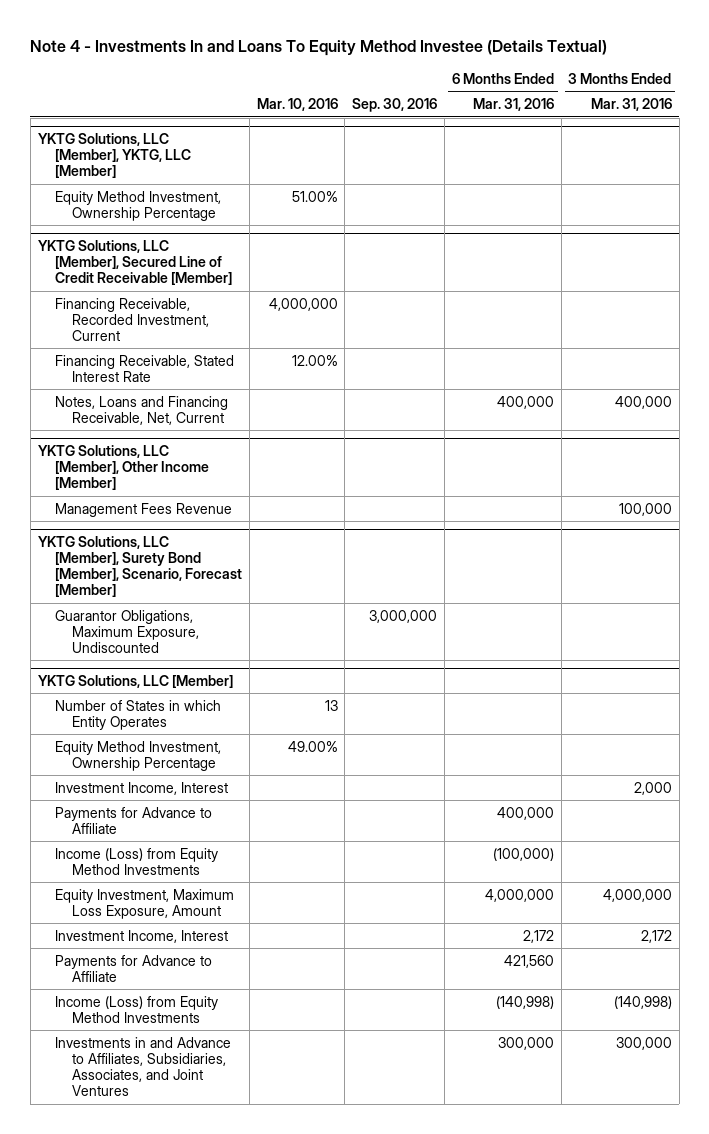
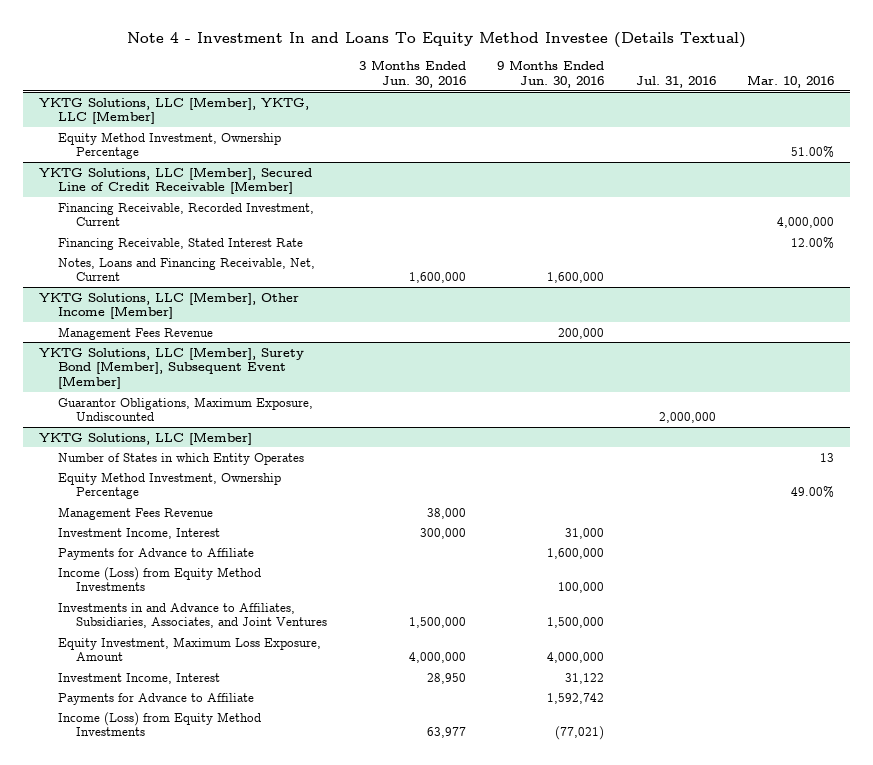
- Note 4 - Investments In and Loans To Equity Method Investee (Details Textual)
+ Note 4 - Investment In and Loans To Equity Method Investee (Details Textual)
- | Mar. 10, 2016 | Sep. 30, 2016 | 6 Months Ended Mar. 31, 2016 | 3 Months Ended Mar. 31, 2016
+ | 3 Months Ended Jun. 30, 2016 | 9 Months Ended Jun. 30, 2016 | Jul. 31, 2016 | Mar. 10, 2016
- YKTG Solutions, LLC [Member], Surety Bond [Member], Scenario, Forecast [Member]
+ YKTG Solutions, LLC [Member], Surety Bond [Member], Subsequent Event [Member]
@ YKTG Solutions, LLC [Member]
+ Management Fees Revenue | 38,000 | | |
moved up: Investments in and Advance to Affiliates, Subsidiaries, Associates, and Joint Ventures | 1,500,000 | 1,500,000 | |

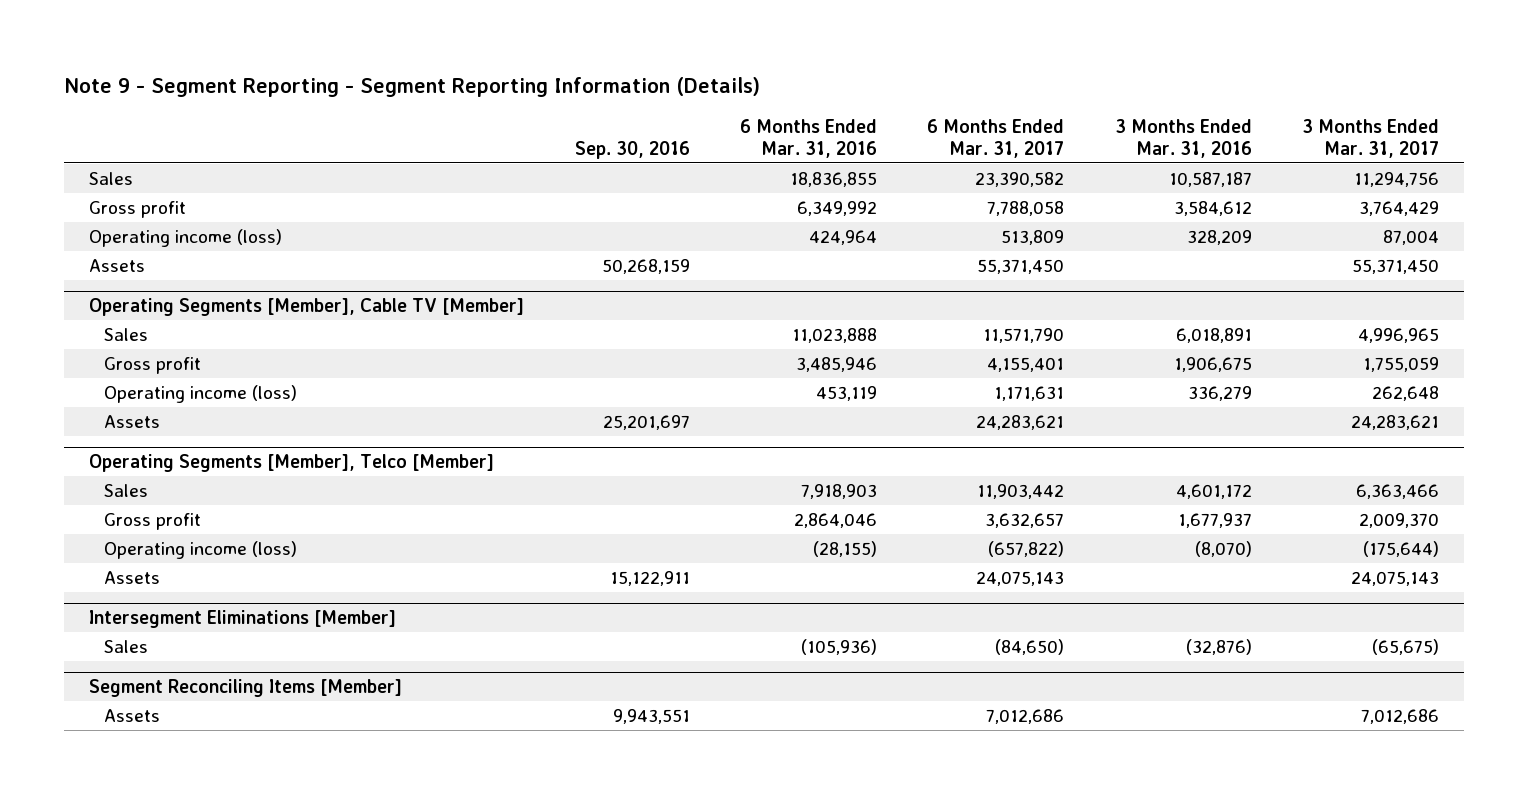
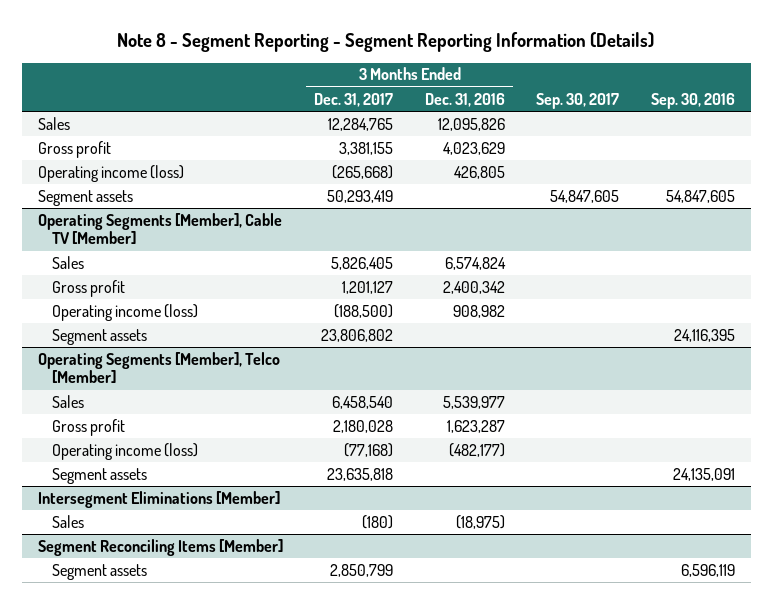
- Note 9 - Segment Reporting - Segment Reporting Information (Details)
+ Note 8 - Segment Reporting - Segment Reporting Information (Details)
- | Sep. 30, 2016 | 6 Months Ended Mar. 31, 2016 | 6 Months Ended Mar. 31, 2017 | 3 Months Ended Mar. 31, 2016 | 3 Months Ended Mar. 31, 2017
+ | 3 Months Ended Dec. 31, 2017 | 3 Months Ended Dec. 31, 2016 | Sep. 30, 2017 | Sep. 30, 2016
- Assets | 50,268,159 | | 55,371,450 | | 55,371,450
+ Segment assets | 50,293,419 | | 54,847,605 | 54,847,605
@ Operating Segments [Member], Cable TV [Member]
- Assets | 25,201,697 | | 24,283,621 | | 24,283,621
+ Segment assets | 23,806,802 | | | 24,116,395
@ Operating Segments [Member], Telco [Member]
- Assets | 15,122,911 | | 24,075,143 | | 24,075,143
+ Segment assets | 23,635,818 | | | 24,135,091
@ Segment Reconciling Items [Member]
- Assets | 9,943,551 | | 7,012,686 | | 7,012,686
+ Segment assets | 2,850,799 | | | 6,596,119

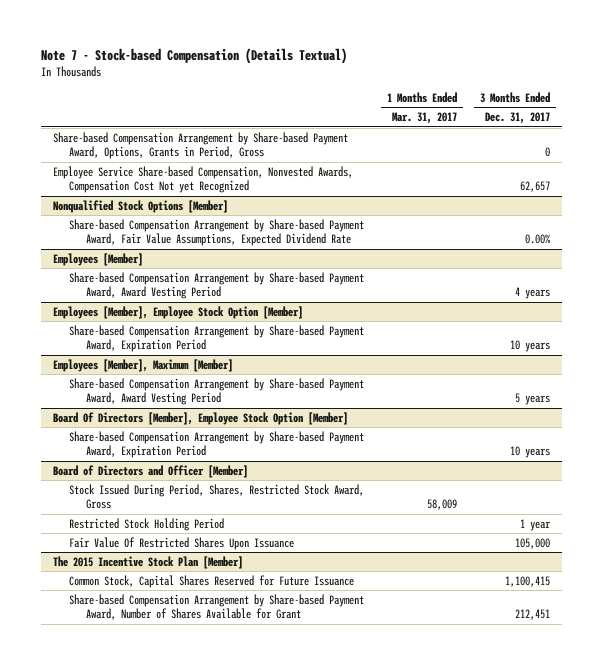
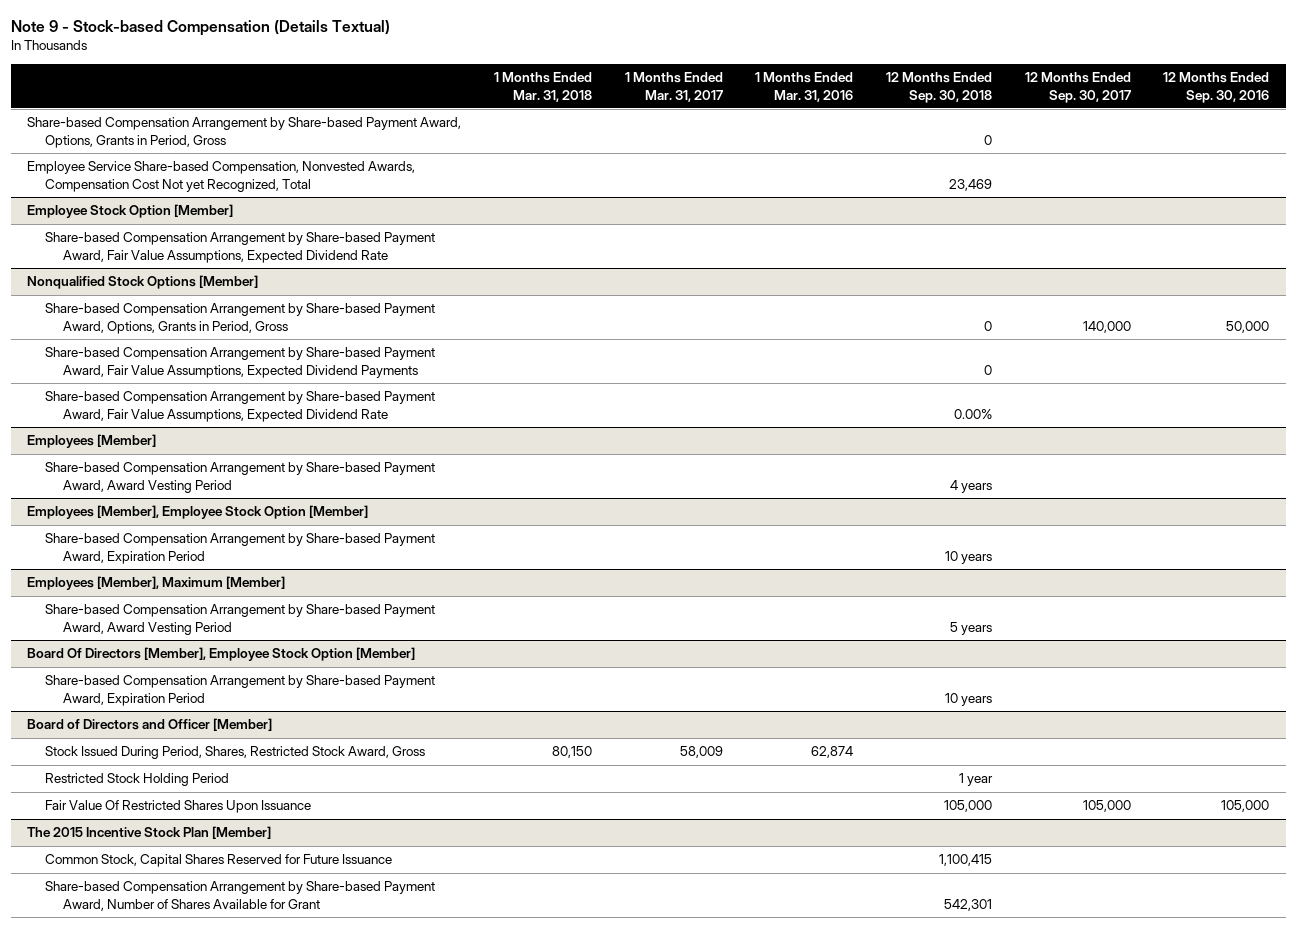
- Note 7 - Stock-based Compensation (Details Textual)
+ Note 9 - Stock-based Compensation (Details Textual)
- | 1 Months Ended Mar. 31, 2017 | 3 Months Ended Dec. 31, 2017
+ | 1 Months Ended Mar. 31, 2018 | 1 Months Ended Mar. 31, 2017 | 1 Months Ended Mar. 31, 2016 | 12 Months Ended Sep. 30, 2018 | 12 Months Ended Sep. 30, 2017 | 12 Months Ended Sep. 30, 2016
- Employee Service Share-based Compensation, Nonvested Awards, Compensation Cost Not yet Recognized | | 62,657
+ Employee Service Share-based Compensation, Nonvested Awards, Compensation Cost Not yet Recognized, Total | | | | 23,469 | |
+ Employee Stock Option [Member]
+ Share-based Compensation Arrangement by Share-based Payment Award, Fair Value Assumptions, Expected Dividend Rate
@ Nonqualified Stock Options [Member]
+ Share-based Compensation Arrangement by Share-based Payment Award, Options, Grants in Period, Gross | | | | 0 | 140,000 | 50,000
+ Share-based Compensation Arrangement by Share-based Payment Award, Fair Value Assumptions, Expected Dividend Payments | | | | 0 | |

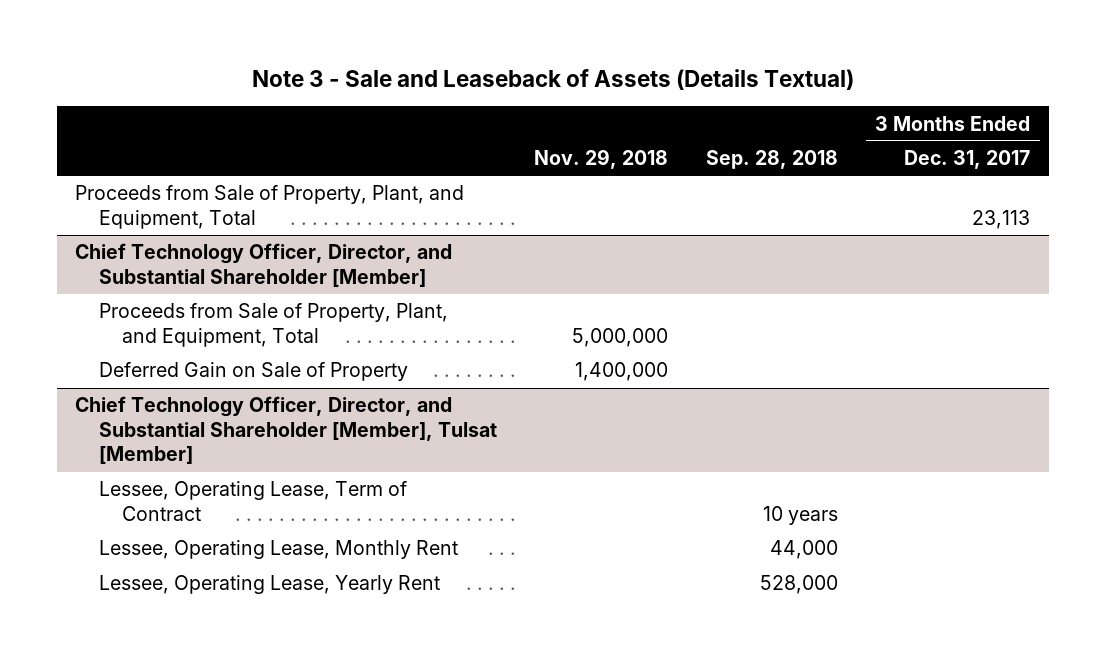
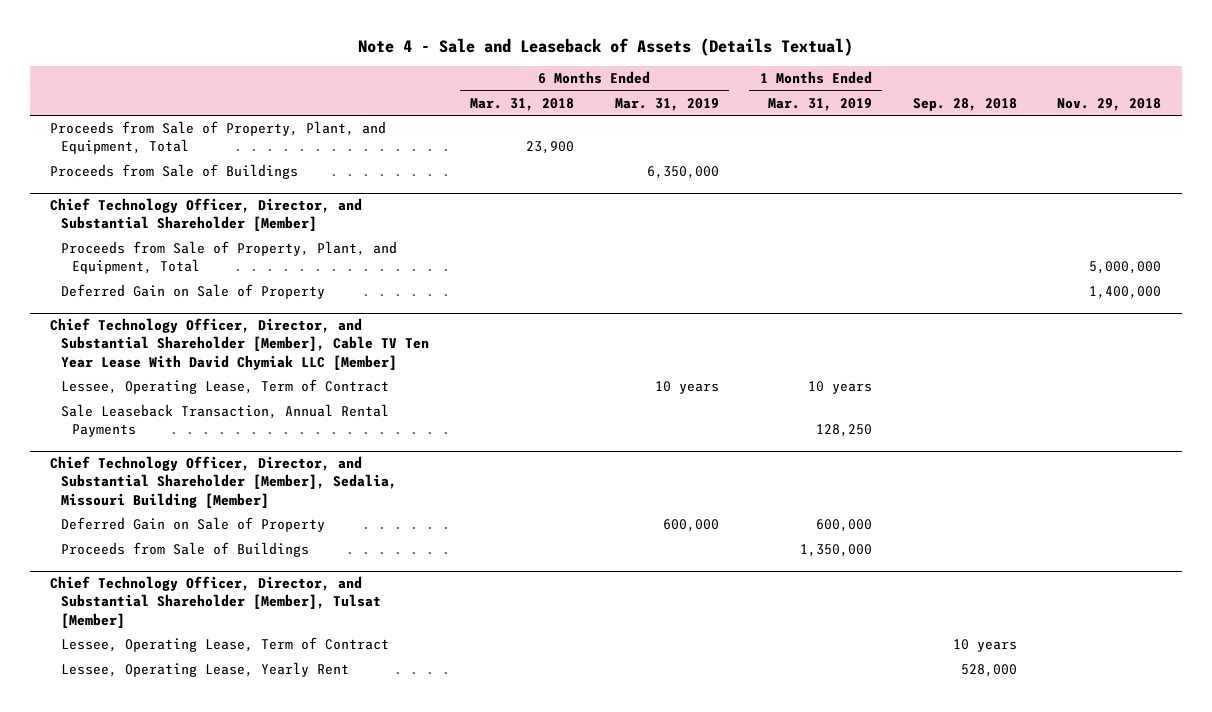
- Note 3 - Sale and Leaseback of Assets (Details Textual)
+ Note 4 - Sale and Leaseback of Assets (Details Textual)
- | Nov. 29, 2018 | Sep. 28, 2018 | 3 Months Ended Dec. 31, 2017
+ | 6 Months Ended Mar. 31, 2018 | 6 Months Ended Mar. 31, 2019 | 1 Months Ended Mar. 31, 2019 | Sep. 28, 2018 | Nov. 29, 2018
+ Proceeds from Sale of Buildings | | 6,350,000 | | |
+ Chief Technology Officer, Director, and Substantial Shareholder [Member], Cable TV Ten Year Lease With David Chymiak LLC [Member]
+ Lessee, Operating Lease, Term of Contract | | 10 years | 10 years | |
+ Sale Leaseback Transaction, Annual Rental Payments | | | 128,250 | |
+ Chief Technology Officer, Director, and Substantial Shareholder [Member], Sedalia, Missouri Building [Member]
+ Deferred Gain on Sale of Property | | 600,000 | 600,000 | |
+ Proceeds from Sale of Buildings | | | 1,350,000 | |
@ Chief Technology Officer, Director, and Substantial Shareholder [Member], Tulsat [Member]
- Lessee, Operating Lease, Monthly Rent | | 44,000 |

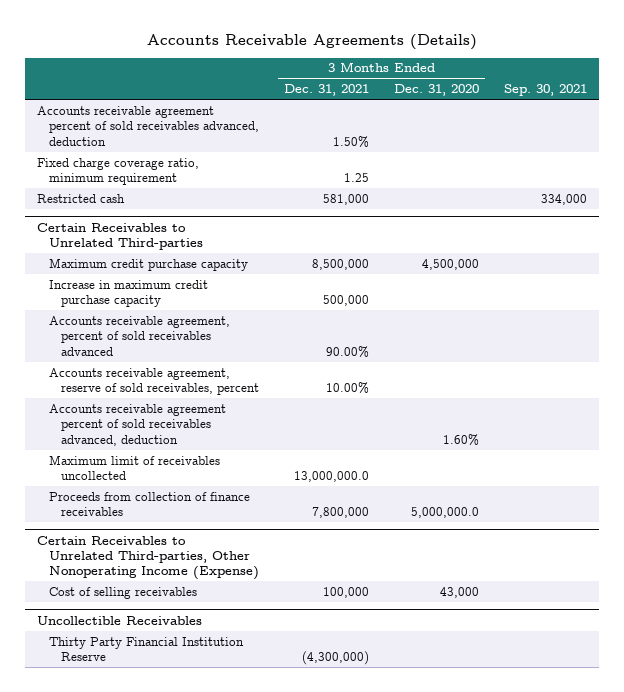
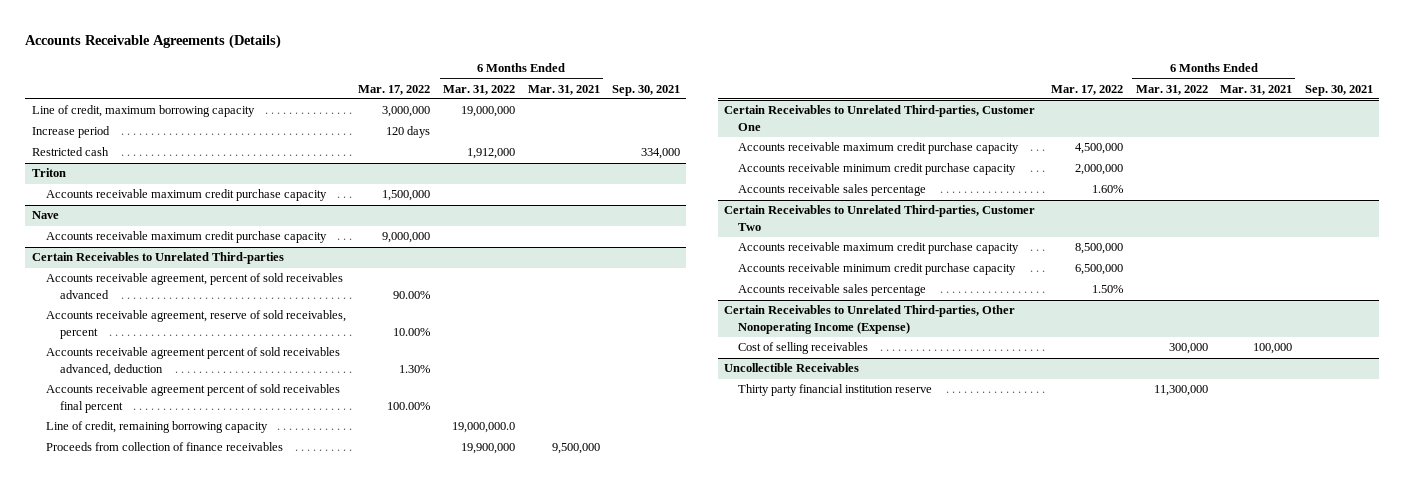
- | 3 Months Ended Dec. 31, 2021 | 3 Months Ended Dec. 31, 2020 | Sep. 30, 2021
+ | Mar. 17, 2022 | 6 Months Ended Mar. 31, 2022 | 6 Months Ended Mar. 31, 2021 | Sep. 30, 2021
- Accounts receivable agreement percent of sold receivables advanced, deduction | 1.50% | |
- Fixed charge coverage ratio, minimum requirement | 1.25 | |
+ Line of credit, maximum borrowing capacity | 3,000,000 | 19,000,000 | |
+ Increase period | 120 days | | |
+ Triton
+ Accounts receivable maximum credit purchase capacity | 1,500,000 | | |
+ Nave
+ Accounts receivable maximum credit purchase capacity | 9,000,000 | | |
@ Certain Receivables to Unrelated Third-parties
- Maximum credit purchase capacity | 8,500,000 | 4,500,000 |
- Increase in maximum credit purchase capacity | 500,000 | |
- Maximum limit of receivables uncollected | 13,000,000.0 | |
+ Accounts receivable agreement percent of sold receivables final percent | 100.00% | | |
+ Line of credit, remaining borrowing capacity | | 19,000,000.0 | |
+ Certain Receivables to Unrelated Third-parties, Customer One
+ Accounts receivable maximum credit purchase capacity | 4,500,000 | | |
+ Accounts receivable minimum credit purchase capacity | 2,000,000 | | |
+ Accounts receivable sales percentage | 1.60% | | |
+ Certain Receivables to Unrelated Third-parties, Customer Two
+ Accounts receivable maximum credit purchase capacity | 8,500,000 | | |
+ Accounts receivable minimum credit purchase capacity | 6,500,000 | | |
+ Accounts receivable sales percentage | 1.50% | | |
@ Uncollectible Receivables
- Thirty Party Financial Institution Reserve | (4,300,000) | |
+ Thirty party financial institution reserve | | 11,300,000 | |

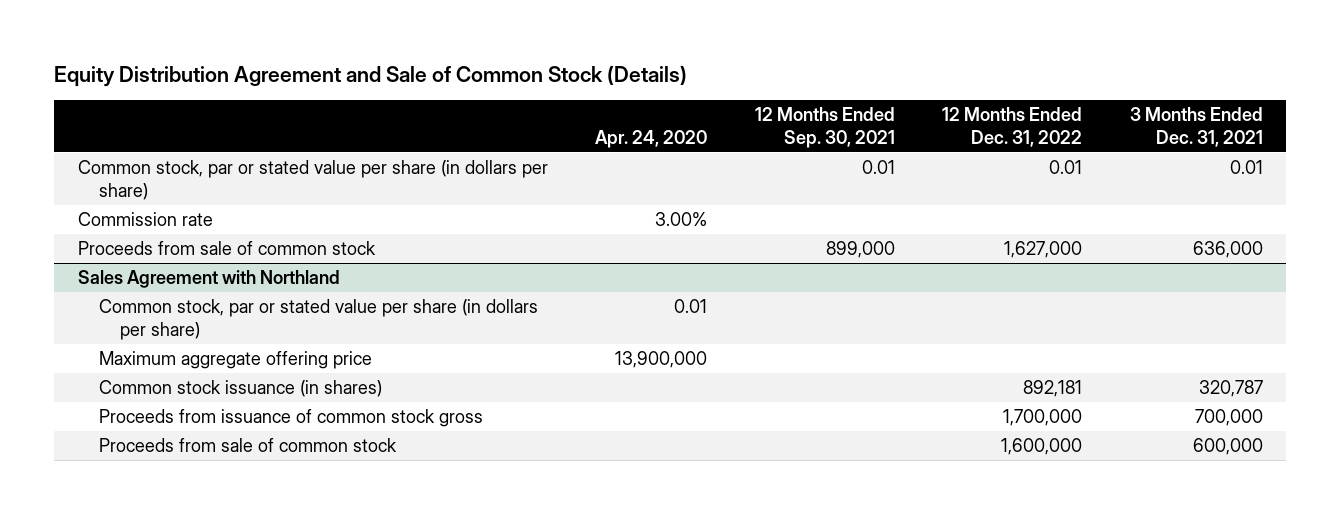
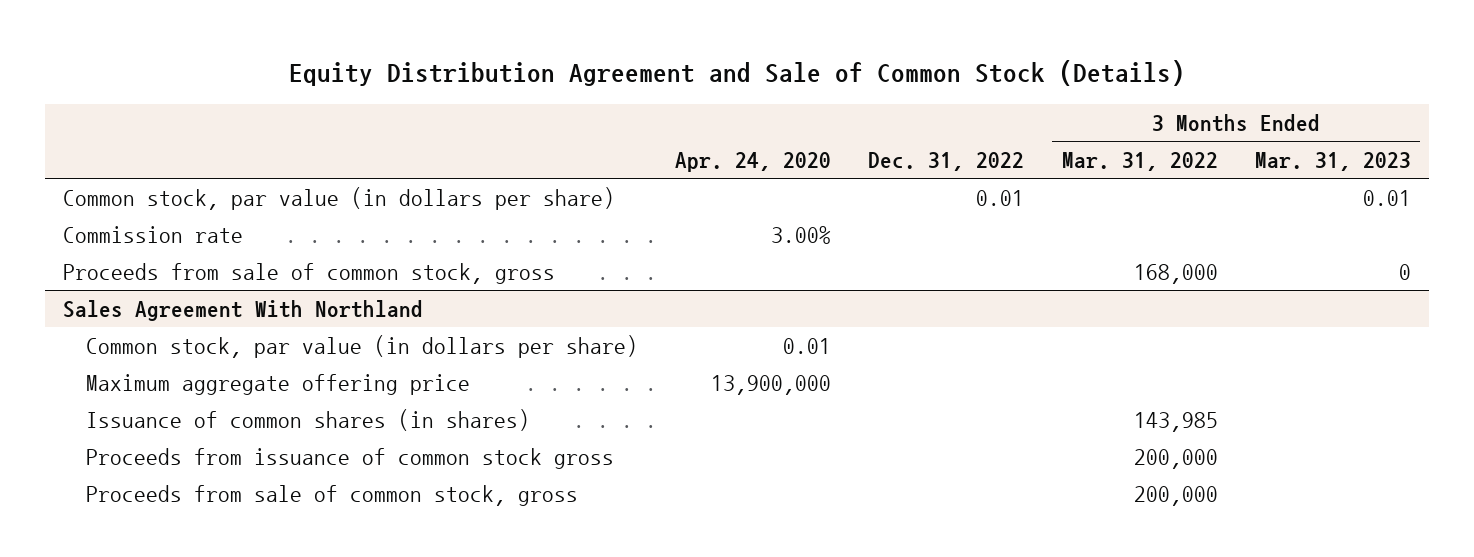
- | Apr. 24, 2020 | 12 Months Ended Sep. 30, 2021 | 12 Months Ended Dec. 31, 2022 | 3 Months Ended Dec. 31, 2021
+ | Apr. 24, 2020 | Dec. 31, 2022 | 3 Months Ended Mar. 31, 2022 | 3 Months Ended Mar. 31, 2023
- Common stock, par or stated value per share (in dollars per share) | | 0.01 | 0.01 | 0.01
+ Common stock, par value (in dollars per share) | | 0.01 | | 0.01
- Proceeds from sale of common stock | | 899,000 | 1,627,000 | 636,000
- Sales Agreement with Northland
- Common stock, par or stated value per share (in dollars per share) | 0.01 | | |
+ Proceeds from sale of common stock, gross | | | 168,000 | 0
+ Sales Agreement With Northland
+ Common stock, par value (in dollars per share) | 0.01 | | |
- Common stock issuance (in shares) | | | 892,181 | 320,787
+ Issuance of common shares (in shares) | | | 143,985 |
- Proceeds from sale of common stock | | | 1,600,000 | 600,000
+ Proceeds from sale of common stock, gross | | | 200,000 |

